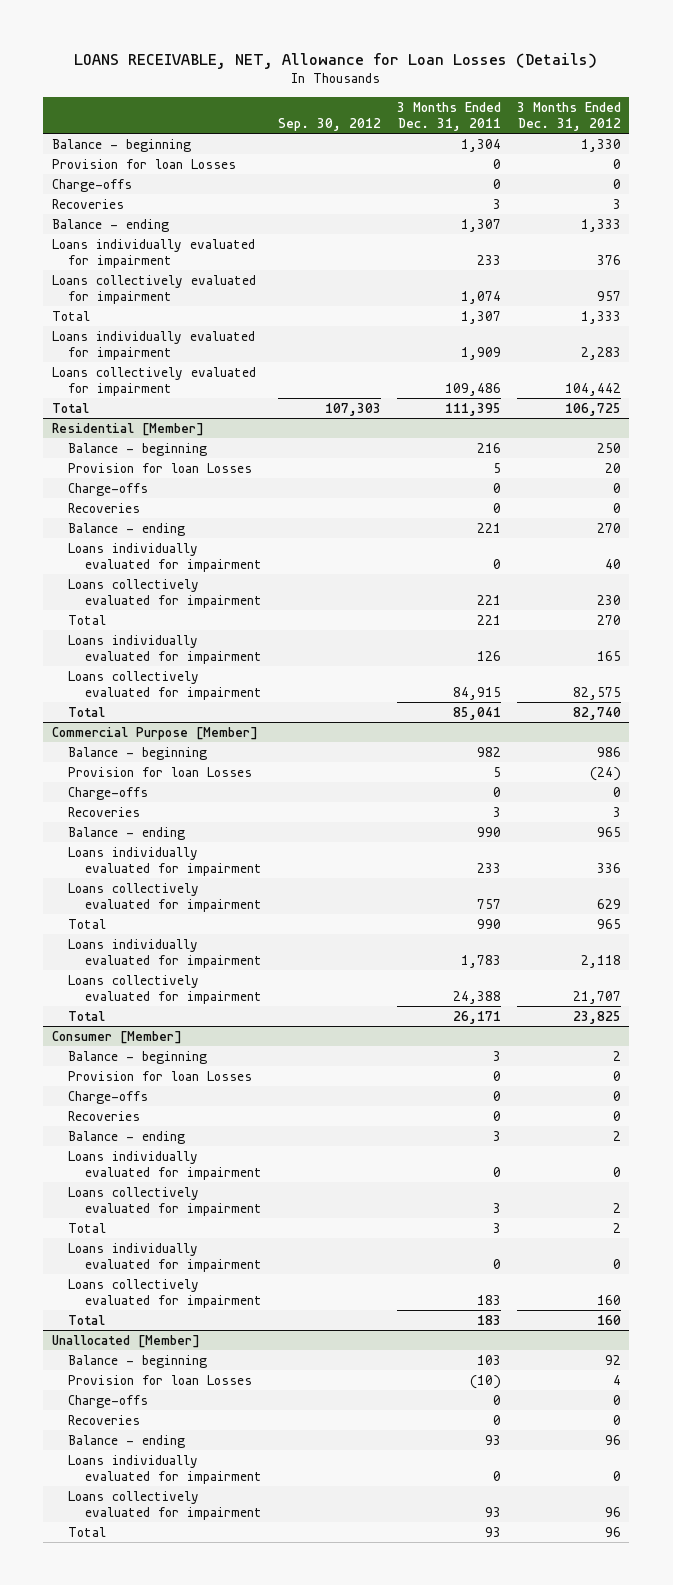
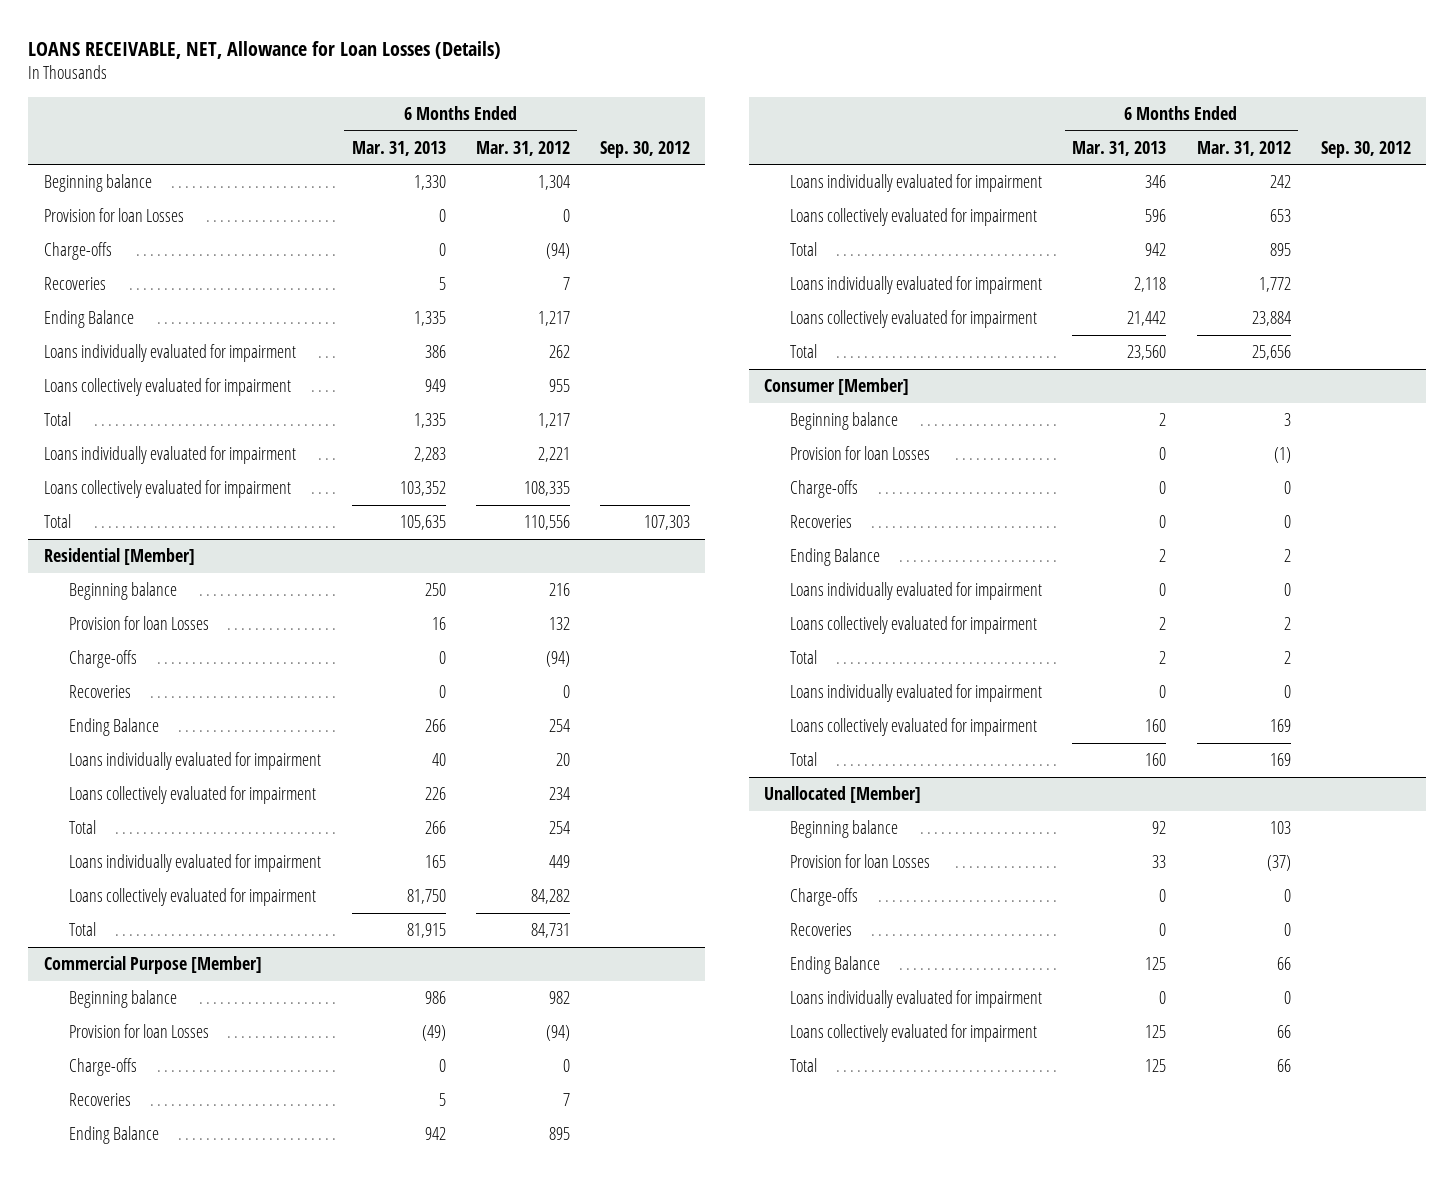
- | Sep. 30, 2012 | 3 Months Ended Dec. 31, 2011 | 3 Months Ended Dec. 31, 2012
+ | 6 Months Ended Mar. 31, 2013 | 6 Months Ended Mar. 31, 2012 | Sep. 30, 2012
- Balance - beginning | | 1,304 | 1,330
+ Beginning balance | 1,330 | 1,304 |
- Balance - ending | | 1,307 | 1,333
+ Ending Balance | 1,335 | 1,217 |
@ Residential [Member]
- Balance - beginning | | 216 | 250
+ Beginning balance | 250 | 216 |
- Balance - ending | | 221 | 270
+ Ending Balance | 266 | 254 |
@ Commercial Purpose [Member]
- Balance - beginning | | 982 | 986
+ Beginning balance | 986 | 982 |
- Balance - ending | | 990 | 965
+ Ending Balance | 942 | 895 |
@ Consumer [Member]
- Balance - beginning | | 3 | 2
+ Beginning balance | 2 | 3 |
- Balance - ending | | 3 | 2
+ Ending Balance | 2 | 2 |
@ Unallocated [Member]
- Balance - beginning | | 103 | 92
+ Beginning balance | 92 | 103 |
- Balance - ending | | 93 | 96
+ Ending Balance | 125 | 66 |

